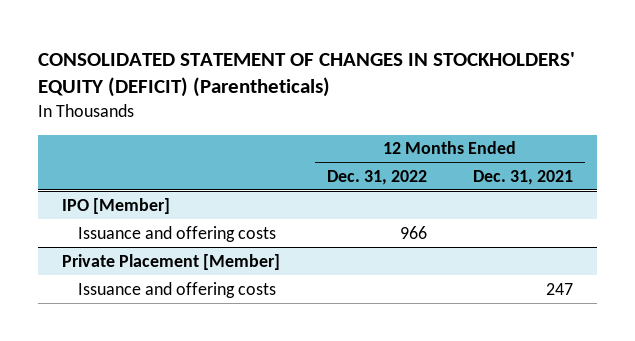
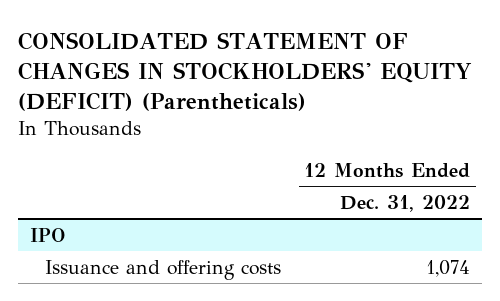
- | 12 Months Ended Dec. 31, 2022 | 12 Months Ended Dec. 31, 2021
+ | 12 Months Ended Dec. 31, 2022
- IPO [Member]
- Issuance and offering costs | 966 |
- Private Placement [Member]
- Issuance and offering costs | | 247
+ IPO
+ Issuance and offering costs | 1,074

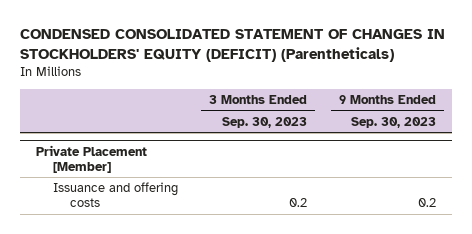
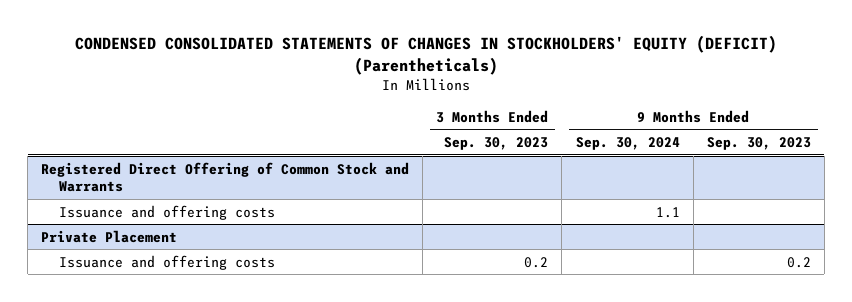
- CONDENSED CONSOLIDATED STATEMENT OF CHANGES IN STOCKHOLDERS' EQUITY (DEFICIT) (Parentheticals)
+ CONDENSED CONSOLIDATED STATEMENTS OF CHANGES IN STOCKHOLDERS' EQUITY (DEFICIT) (Parentheticals)
- | 3 Months Ended Sep. 30, 2023 | 9 Months Ended Sep. 30, 2023
+ | 3 Months Ended Sep. 30, 2023 | 9 Months Ended Sep. 30, 2024 | 9 Months Ended Sep. 30, 2023
- Private Placement [Member]
+ Registered Direct Offering of Common Stock and Warrants
+ Issuance and offering costs | | 1.1 |
+ Private Placement

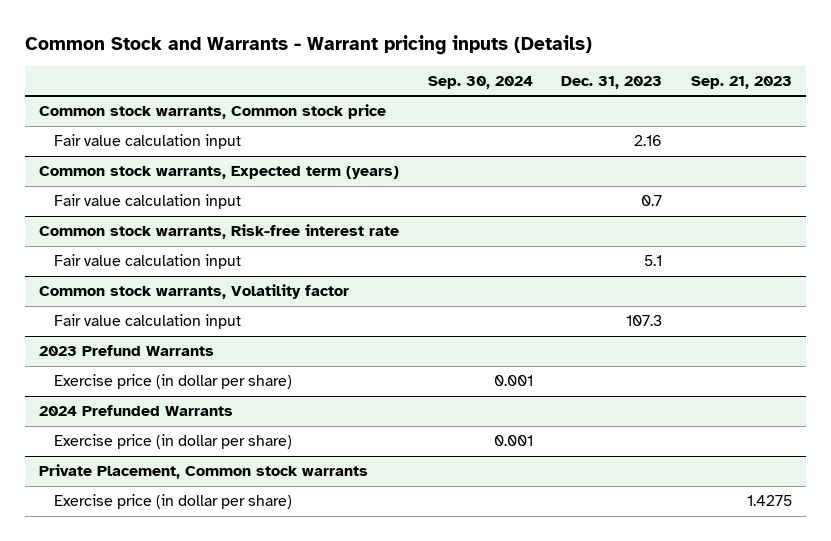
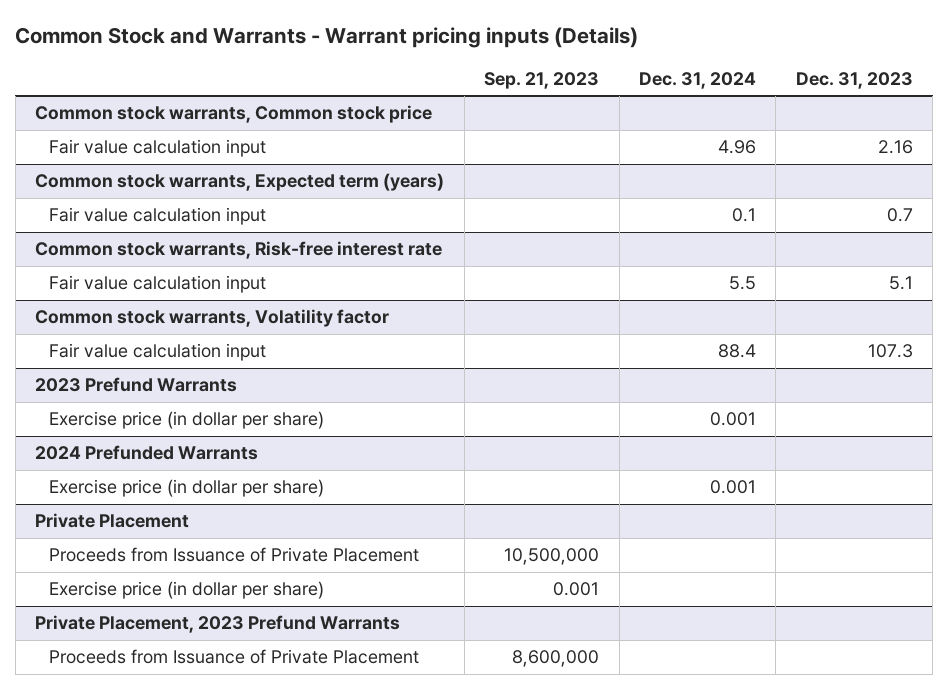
- | Sep. 30, 2024 | Dec. 31, 2023 | Sep. 21, 2023
+ | Sep. 21, 2023 | Dec. 31, 2024 | Dec. 31, 2023
- Private Placement, Common stock warrants
- Exercise price (in dollar per share) | | | 1.4275
+ Private Placement
+ Proceeds from Issuance of Private Placement | 10,500,000 | |
+ Exercise price (in dollar per share) | 0.001 | |
+ Private Placement, 2023 Prefund Warrants
+ Proceeds from Issuance of Private Placement | 8,600,000 | |

